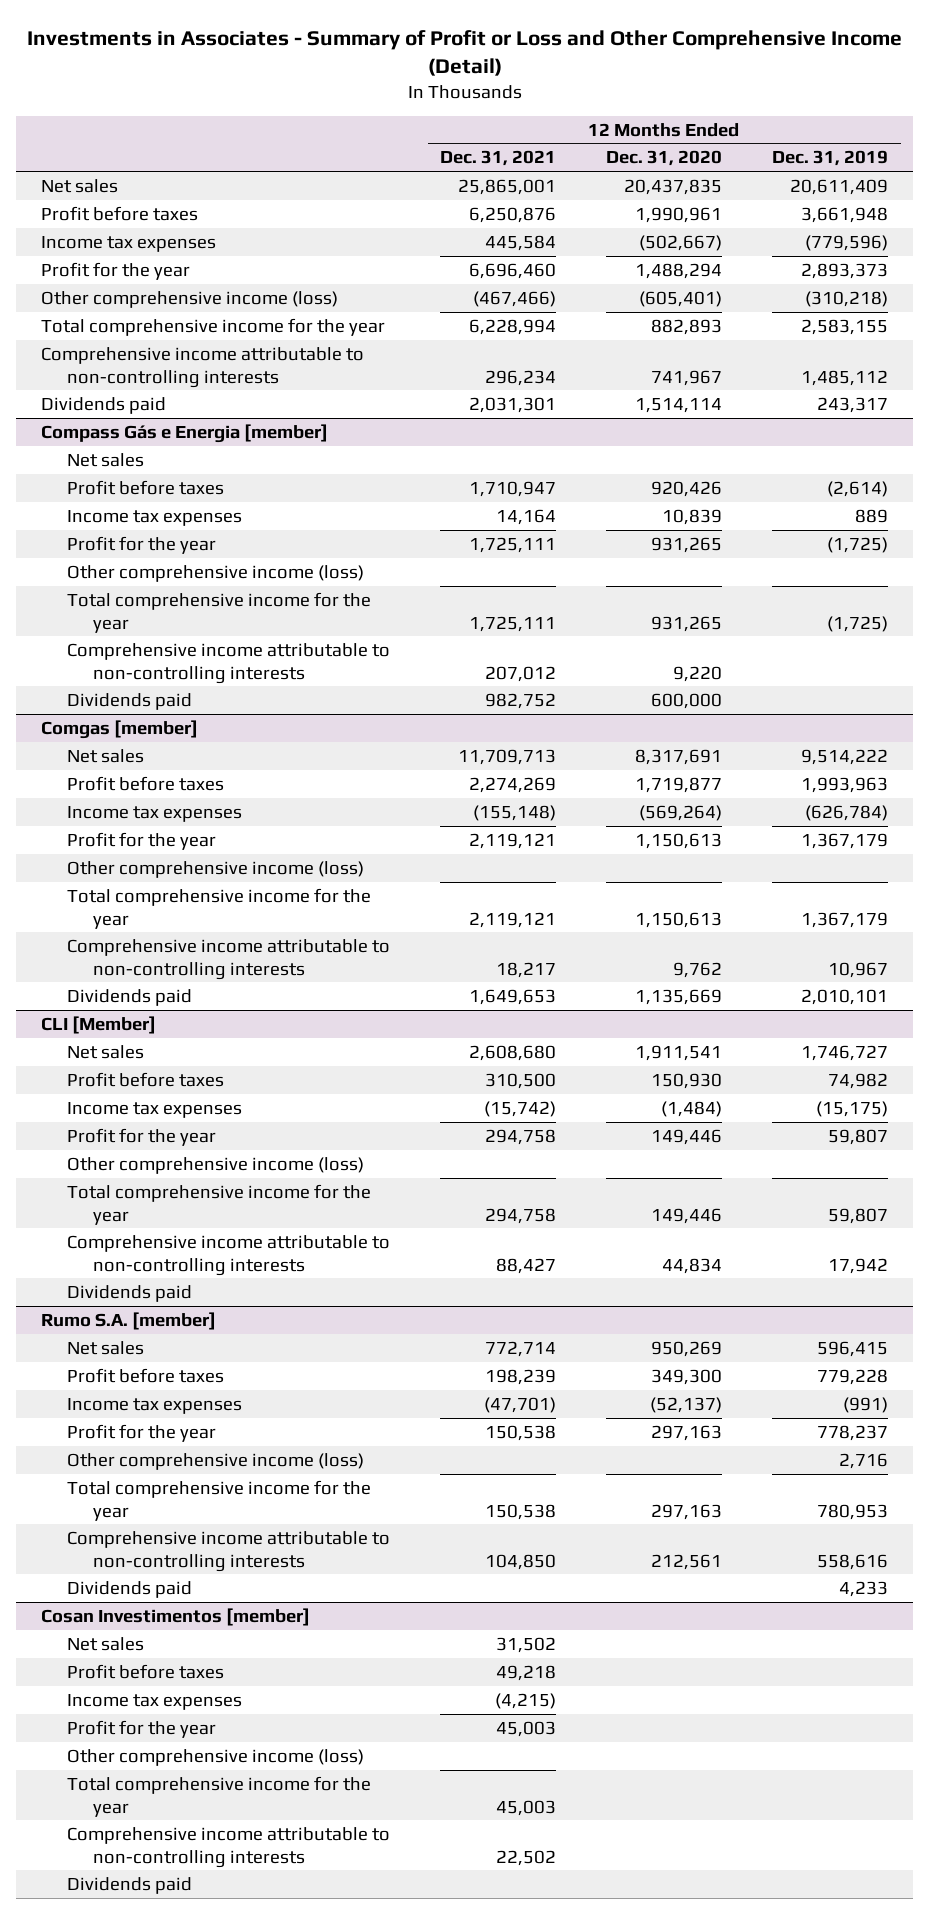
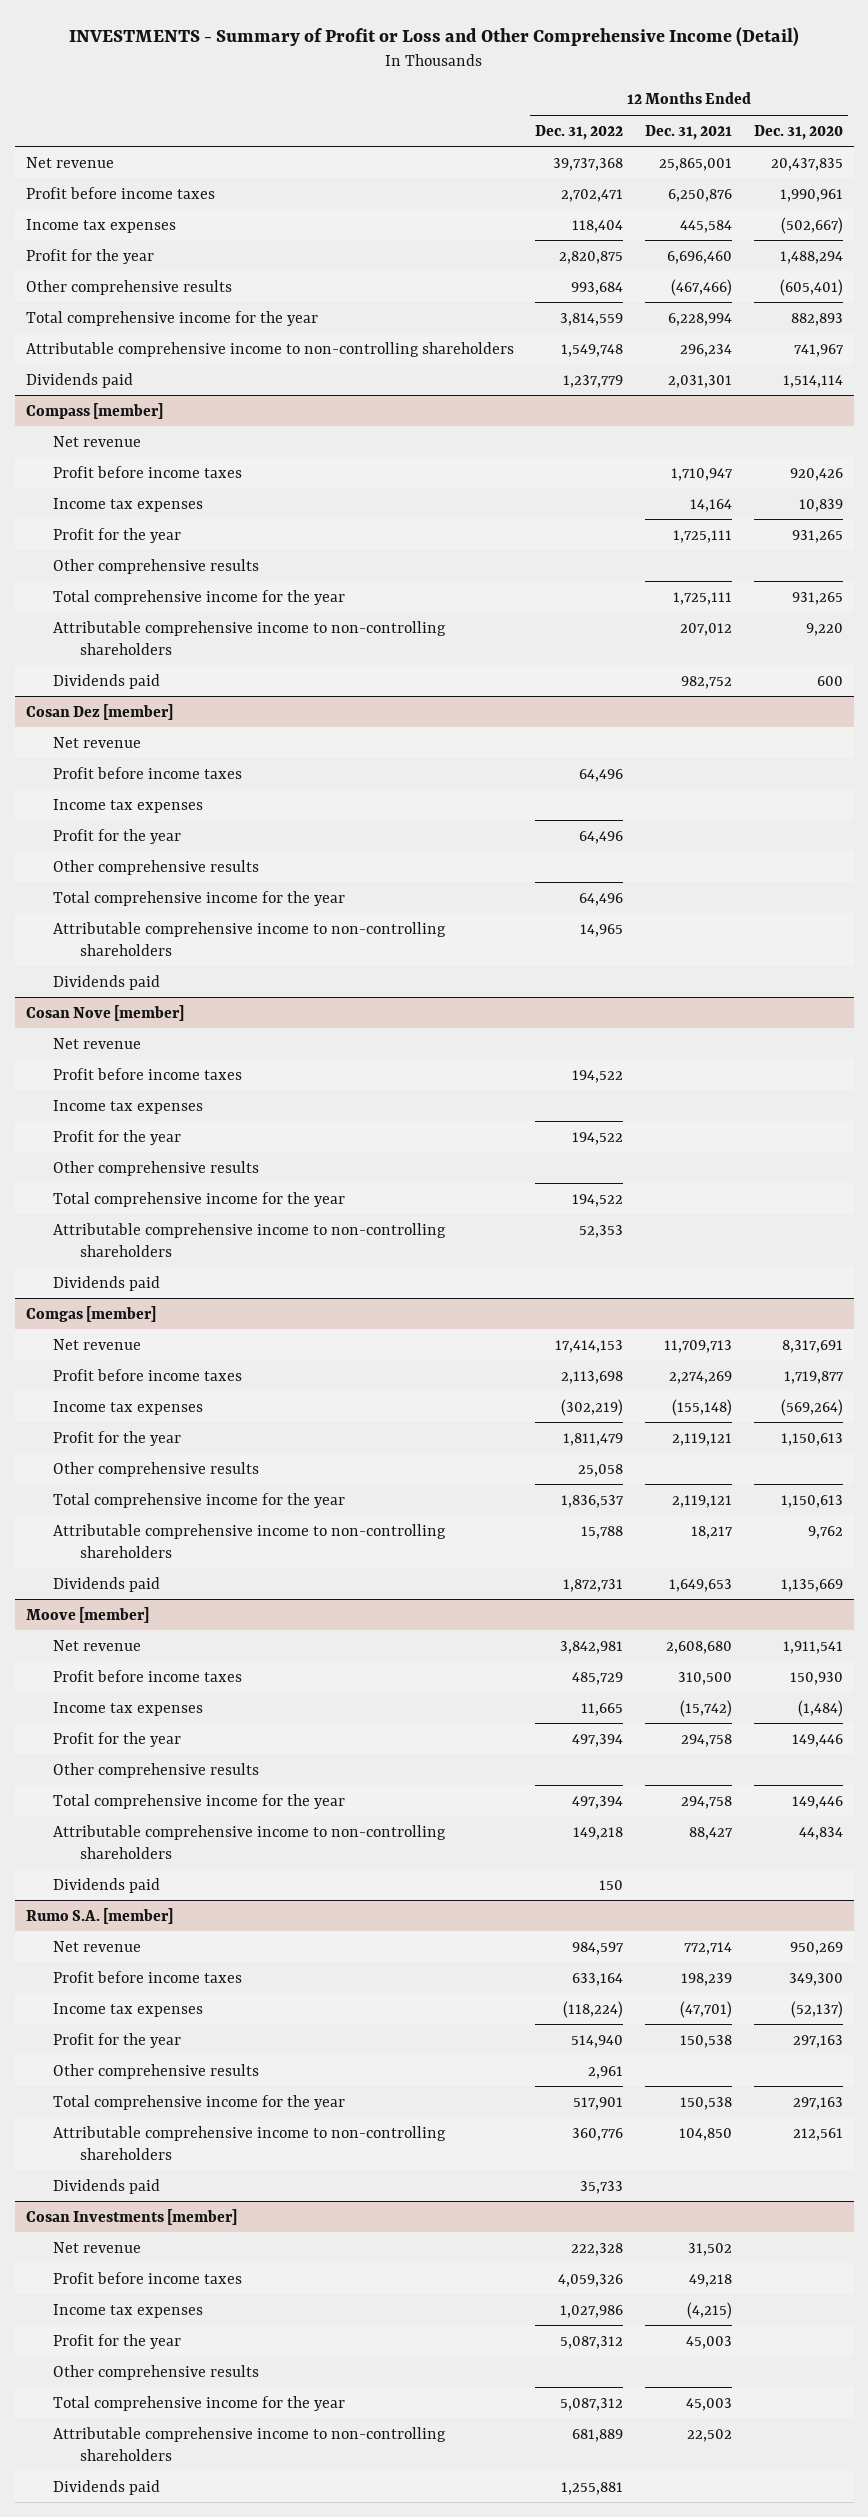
- Investments in Associates - Summary of Profit or Loss and Other Comprehensive Income (Detail)
+ INVESTMENTS - Summary of Profit or Loss and Other Comprehensive Income (Detail)
- | 12 Months Ended Dec. 31, 2021 | 12 Months Ended Dec. 31, 2020 | 12 Months Ended Dec. 31, 2019
+ | 12 Months Ended Dec. 31, 2022 | 12 Months Ended Dec. 31, 2021 | 12 Months Ended Dec. 31, 2020
- Net sales | 25,865,001 | 20,437,835 | 20,611,409
- Profit before taxes | 6,250,876 | 1,990,961 | 3,661,948
+ Net revenue | 39,737,368 | 25,865,001 | 20,437,835
+ Profit before income taxes | 2,702,471 | 6,250,876 | 1,990,961
- Other comprehensive income (loss) | (467,466) | (605,401) | (310,218)
+ Other comprehensive results | 993,684 | (467,466) | (605,401)
- Comprehensive income attributable to non-controlling interests | 296,234 | 741,967 | 1,485,112
+ Attributable comprehensive income to non-controlling shareholders | 1,549,748 | 296,234 | 741,967
- Compass Gás e Energia [member]
- Net sales
- Profit before taxes | 1,710,947 | 920,426 | (2,614)
+ Compass [member]
+ Net revenue
+ Profit before income taxes | | 1,710,947 | 920,426
- Other comprehensive income (loss)
+ Other comprehensive results
- Comprehensive income attributable to non-controlling interests | 207,012 | 9,220 |
- Dividends paid | 982,752 | 600,000 |
+ Attributable comprehensive income to non-controlling shareholders | | 207,012 | 9,220
+ Dividends paid | | 982,752 | 600
+ Cosan Dez [member]
+ Net revenue
+ Profit before income taxes | 64,496 | |
+ Income tax expenses
+ Profit for the year | 64,496 | |
+ Other comprehensive results
+ Total comprehensive income for the year | 64,496 | |
+ Attributable comprehensive income to non-controlling shareholders | 14,965 | |
+ Dividends paid
+ Cosan Nove [member]
+ Net revenue
+ Profit before income taxes | 194,522 | |
+ Income tax expenses
+ Profit for the year | 194,522 | |
+ Other comprehensive results
+ Total comprehensive income for the year | 194,522 | |
+ Attributable comprehensive income to non-controlling shareholders | 52,353 | |
+ Dividends paid
@ Comgas [member]
- Net sales | 11,709,713 | 8,317,691 | 9,514,222
- Profit before taxes | 2,274,269 | 1,719,877 | 1,993,963
+ Net revenue | 17,414,153 | 11,709,713 | 8,317,691
+ Profit before income taxes | 2,113,698 | 2,274,269 | 1,719,877
- Other comprehensive income (loss)
+ Other comprehensive results | 25,058 | |
- Comprehensive income attributable to non-controlling interests | 18,217 | 9,762 | 10,967
+ Attributable comprehensive income to non-controlling shareholders | 15,788 | 18,217 | 9,762
- CLI [Member]
- Net sales | 2,608,680 | 1,911,541 | 1,746,727
- Profit before taxes | 310,500 | 150,930 | 74,982
+ Moove [member]
+ Net revenue | 3,842,981 | 2,608,680 | 1,911,541
+ Profit before income taxes | 485,729 | 310,500 | 150,930
- Other comprehensive income (loss)
+ Other comprehensive results
- Comprehensive income attributable to non-controlling interests | 88,427 | 44,834 | 17,942
+ Attributable comprehensive income to non-controlling shareholders | 149,218 | 88,427 | 44,834
@ Rumo S.A. [member]
- Net sales | 772,714 | 950,269 | 596,415
- Profit before taxes | 198,239 | 349,300 | 779,228
+ Net revenue | 984,597 | 772,714 | 950,269
+ Profit before income taxes | 633,164 | 198,239 | 349,300
- Other comprehensive income (loss) | | | 2,716
+ Other comprehensive results | 2,961 | |
- Comprehensive income attributable to non-controlling interests | 104,850 | 212,561 | 558,616
+ Attributable comprehensive income to non-controlling shareholders | 360,776 | 104,850 | 212,561
- Cosan Investimentos [member]
- Net sales | 31,502 | |
- Profit before taxes | 49,218 | |
+ Cosan Investments [member]
+ Net revenue | 222,328 | 31,502 |
+ Profit before income taxes | 4,059,326 | 49,218 |
- Other comprehensive income (loss)
+ Other comprehensive results
- Comprehensive income attributable to non-controlling interests | 22,502 | |
+ Attributable comprehensive income to non-controlling shareholders | 681,889 | 22,502 |

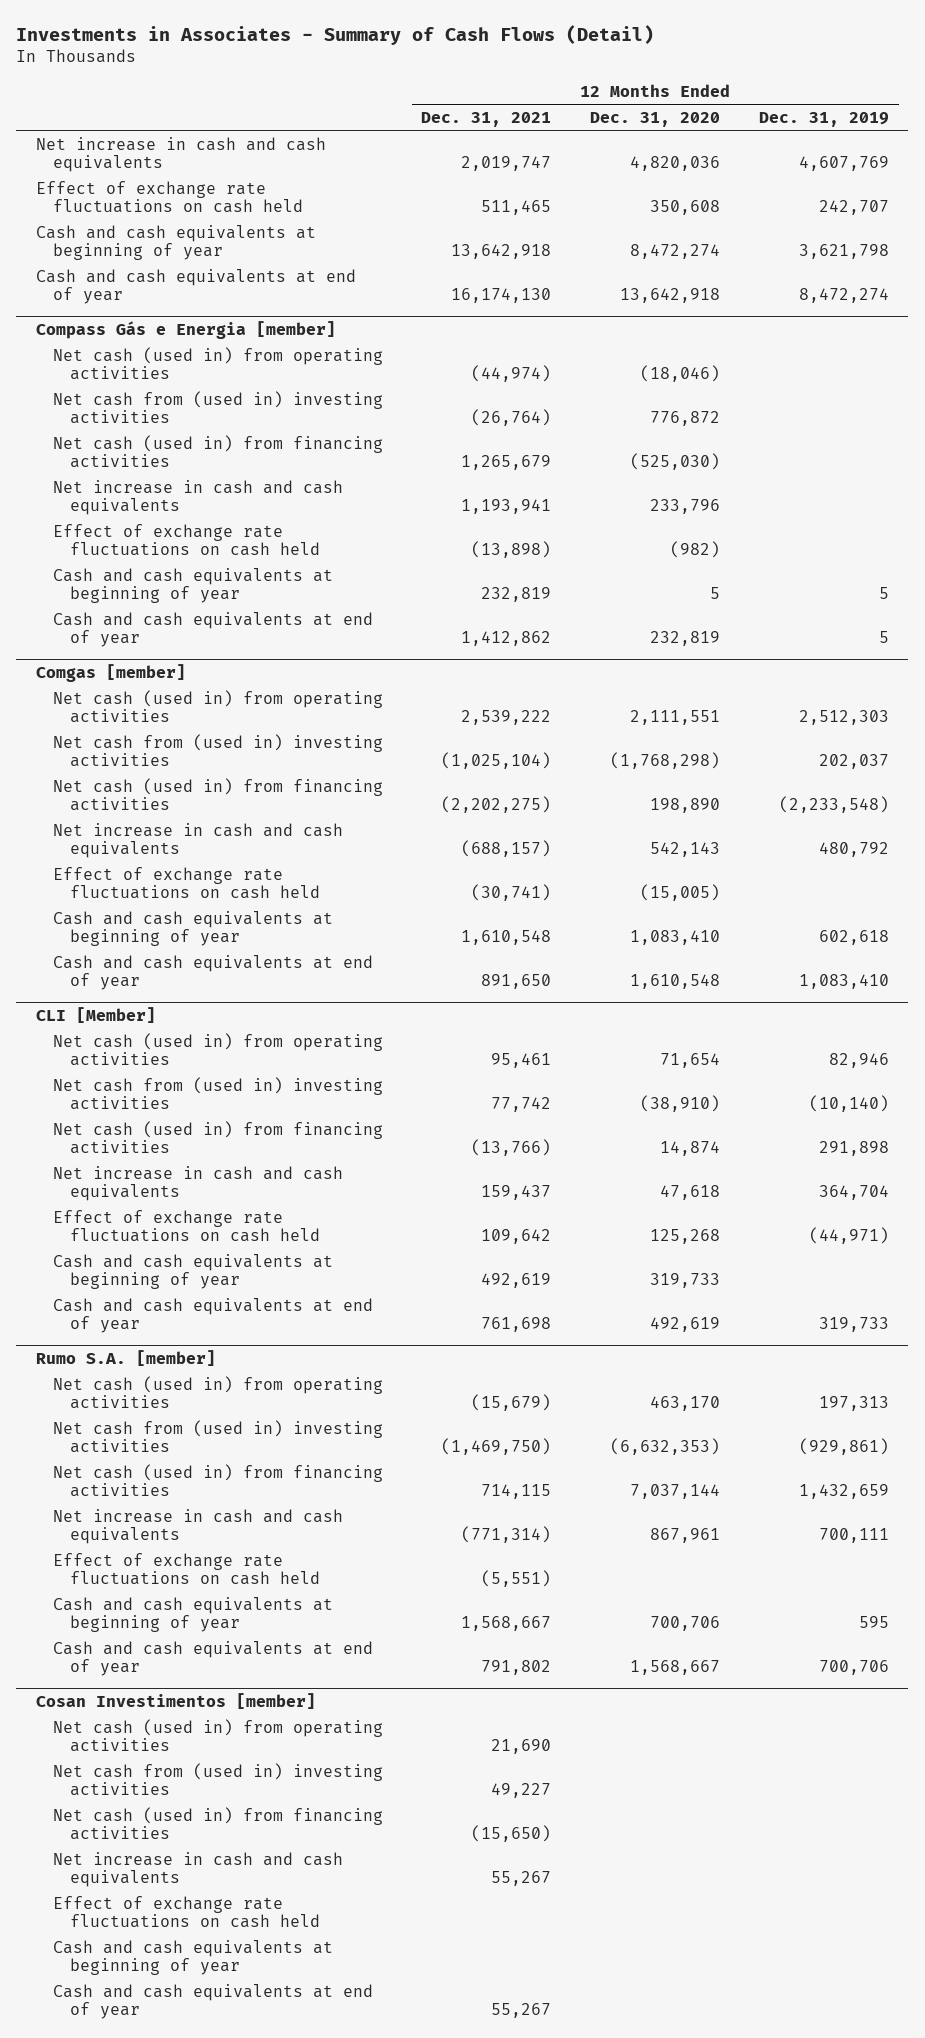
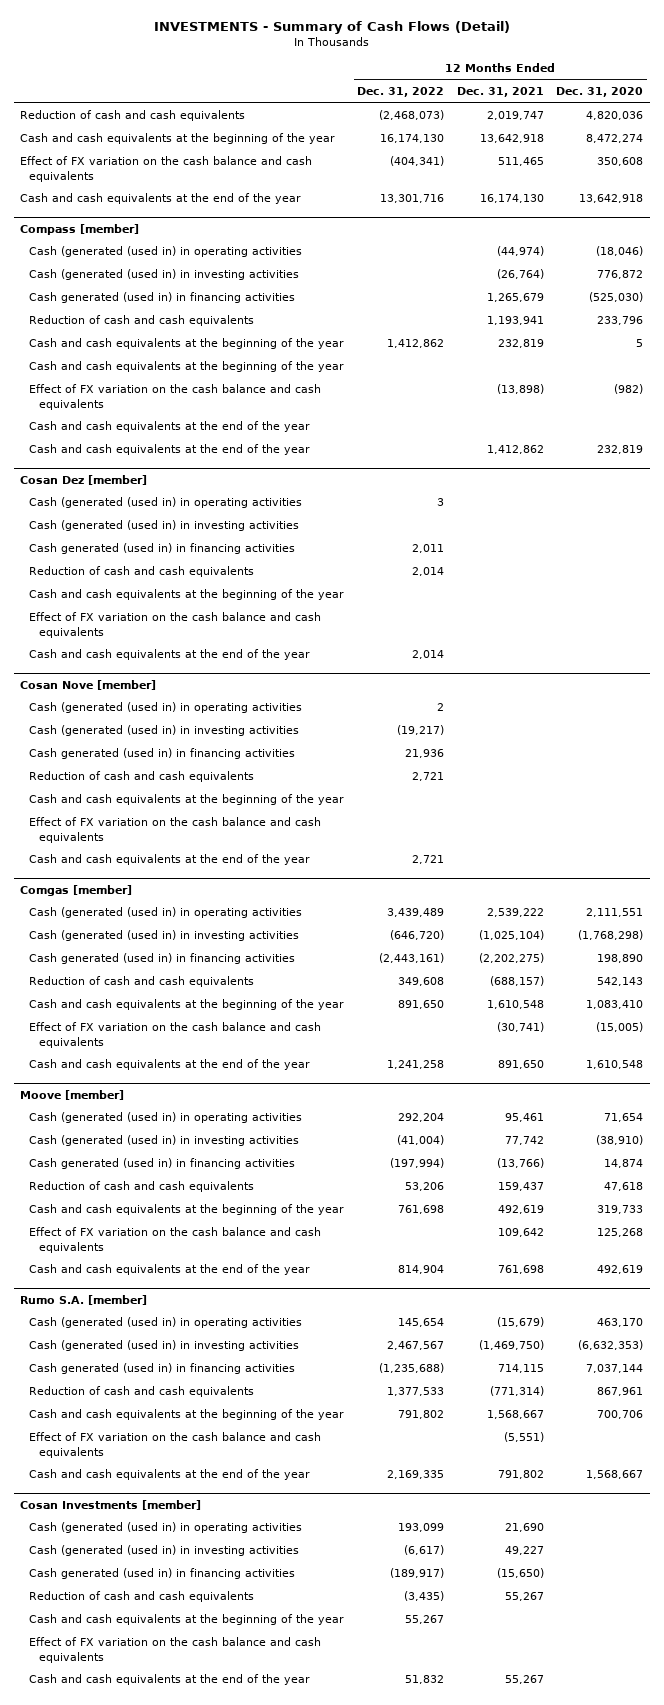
- Investments in Associates - Summary of Cash Flows (Detail)
+ INVESTMENTS - Summary of Cash Flows (Detail)
- | 12 Months Ended Dec. 31, 2021 | 12 Months Ended Dec. 31, 2020 | 12 Months Ended Dec. 31, 2019
+ | 12 Months Ended Dec. 31, 2022 | 12 Months Ended Dec. 31, 2021 | 12 Months Ended Dec. 31, 2020
- Net increase in cash and cash equivalents | 2,019,747 | 4,820,036 | 4,607,769
- Effect of exchange rate fluctuations on cash held | 511,465 | 350,608 | 242,707
- Cash and cash equivalents at beginning of year | 13,642,918 | 8,472,274 | 3,621,798
- Cash and cash equivalents at end of year | 16,174,130 | 13,642,918 | 8,472,274
- Compass Gás e Energia [member]
- Net cash (used in) from operating activities | (44,974) | (18,046) |
- Net cash from (used in) investing activities | (26,764) | 776,872 |
- Net cash (used in) from financing activities | 1,265,679 | (525,030) |
- Net increase in cash and cash equivalents | 1,193,941 | 233,796 |
- Effect of exchange rate fluctuations on cash held | (13,898) | (982) |
- Cash and cash equivalents at beginning of year | 232,819 | 5 | 5
- Cash and cash equivalents at end of year | 1,412,862 | 232,819 | 5
+ Reduction of cash and cash equivalents | (2,468,073) | 2,019,747 | 4,820,036
+ Cash and cash equivalents at the beginning of the year | 16,174,130 | 13,642,918 | 8,472,274
+ Effect of FX variation on the cash balance and cash equivalents | (404,341) | 511,465 | 350,608
+ Cash and cash equivalents at the end of the year | 13,301,716 | 16,174,130 | 13,642,918
+ Compass [member]
+ Cash (generated (used in) in operating activities | | (44,974) | (18,046)
+ Cash (generated (used in) in investing activities | | (26,764) | 776,872
+ Cash generated (used in) in financing activities | | 1,265,679 | (525,030)
+ Reduction of cash and cash equivalents | | 1,193,941 | 233,796
+ Cash and cash equivalents at the beginning of the year | 1,412,862 | 232,819 | 5
+ Cash and cash equivalents at the beginning of the year
+ Effect of FX variation on the cash balance and cash equivalents | | (13,898) | (982)
+ Cash and cash equivalents at the end of the year
+ Cash and cash equivalents at the end of the year | | 1,412,862 | 232,819
+ Cosan Dez [member]
+ Cash (generated (used in) in operating activities | 3 | |
+ Cash (generated (used in) in investing activities
+ Cash generated (used in) in financing activities | 2,011 | |
+ Reduction of cash and cash equivalents | 2,014 | |
+ Cash and cash equivalents at the beginning of the year
+ Effect of FX variation on the cash balance and cash equivalents
+ Cash and cash equivalents at the end of the year | 2,014 | |
+ Cosan Nove [member]
+ Cash (generated (used in) in operating activities | 2 | |
+ Cash (generated (used in) in investing activities | (19,217) | |
+ Cash generated (used in) in financing activities | 21,936 | |
+ Reduction of cash and cash equivalents | 2,721 | |
+ Cash and cash equivalents at the beginning of the year
+ Effect of FX variation on the cash balance and cash equivalents
+ Cash and cash equivalents at the end of the year | 2,721 | |
@ Comgas [member]
- Net cash (used in) from operating activities | 2,539,222 | 2,111,551 | 2,512,303
- Net cash from (used in) investing activities | (1,025,104) | (1,768,298) | 202,037
- Net cash (used in) from financing activities | (2,202,275) | 198,890 | (2,233,548)
- Net increase in cash and cash equivalents | (688,157) | 542,143 | 480,792
- Effect of exchange rate fluctuations on cash held | (30,741) | (15,005) |
- Cash and cash equivalents at beginning of year | 1,610,548 | 1,083,410 | 602,618
- Cash and cash equivalents at end of year | 891,650 | 1,610,548 | 1,083,410
- CLI [Member]
- Net cash (used in) from operating activities | 95,461 | 71,654 | 82,946
- Net cash from (used in) investing activities | 77,742 | (38,910) | (10,140)
- Net cash (used in) from financing activities | (13,766) | 14,874 | 291,898
- Net increase in cash and cash equivalents | 159,437 | 47,618 | 364,704
- Effect of exchange rate fluctuations on cash held | 109,642 | 125,268 | (44,971)
- Cash and cash equivalents at beginning of year | 492,619 | 319,733 |
- Cash and cash equivalents at end of year | 761,698 | 492,619 | 319,733
@ Comgas [member]
+ Cash (generated (used in) in operating activities | 3,439,489 | 2,539,222 | 2,111,551
+ Cash (generated (used in) in investing activities | (646,720) | (1,025,104) | (1,768,298)
+ Cash generated (used in) in financing activities | (2,443,161) | (2,202,275) | 198,890
+ Reduction of cash and cash equivalents | 349,608 | (688,157) | 542,143
+ Cash and cash equivalents at the beginning of the year | 891,650 | 1,610,548 | 1,083,410
+ Effect of FX variation on the cash balance and cash equivalents | | (30,741) | (15,005)
+ Cash and cash equivalents at the end of the year | 1,241,258 | 891,650 | 1,610,548
+ Moove [member]
+ Cash (generated (used in) in operating activities | 292,204 | 95,461 | 71,654
+ Cash (generated (used in) in investing activities | (41,004) | 77,742 | (38,910)
+ Cash generated (used in) in financing activities | (197,994) | (13,766) | 14,874
+ Reduction of cash and cash equivalents | 53,206 | 159,437 | 47,618
+ Cash and cash equivalents at the beginning of the year | 761,698 | 492,619 | 319,733
+ Effect of FX variation on the cash balance and cash equivalents | | 109,642 | 125,268
+ Cash and cash equivalents at the end of the year | 814,904 | 761,698 | 492,619
@ Rumo S.A. [member]
- Net cash (used in) from operating activities | (15,679) | 463,170 | 197,313
- Net cash from (used in) investing activities | (1,469,750) | (6,632,353) | (929,861)
- Net cash (used in) from financing activities | 714,115 | 7,037,144 | 1,432,659
- Net increase in cash and cash equivalents | (771,314) | 867,961 | 700,111
- Effect of exchange rate fluctuations on cash held | (5,551) | |
- Cash and cash equivalents at beginning of year | 1,568,667 | 700,706 | 595
- Cash and cash equivalents at end of year | 791,802 | 1,568,667 | 700,706
- Cosan Investimentos [member]
- Net cash (used in) from operating activities | 21,690 | |
- Net cash from (used in) investing activities | 49,227 | |
- Net cash (used in) from financing activities | (15,650) | |
- Net increase in cash and cash equivalents | 55,267 | |
- Effect of exchange rate fluctuations on cash held
- Cash and cash equivalents at beginning of year
- Cash and cash equivalents at end of year | 55,267 | |
@ Rumo S.A. [member]
+ Cash (generated (used in) in operating activities | 145,654 | (15,679) | 463,170
+ Cash (generated (used in) in investing activities | 2,467,567 | (1,469,750) | (6,632,353)
+ Cash generated (used in) in financing activities | (1,235,688) | 714,115 | 7,037,144
+ Reduction of cash and cash equivalents | 1,377,533 | (771,314) | 867,961
+ Cash and cash equivalents at the beginning of the year | 791,802 | 1,568,667 | 700,706
+ Effect of FX variation on the cash balance and cash equivalents | | (5,551) |
+ Cash and cash equivalents at the end of the year | 2,169,335 | 791,802 | 1,568,667
+ Cosan Investments [member]
+ Cash (generated (used in) in operating activities | 193,099 | 21,690 |
+ Cash (generated (used in) in investing activities | (6,617) | 49,227 |
+ Cash generated (used in) in financing activities | (189,917) | (15,650) |
+ Reduction of cash and cash equivalents | (3,435) | 55,267 |
+ Cash and cash equivalents at the beginning of the year | 55,267 | |
+ Effect of FX variation on the cash balance and cash equivalents
+ Cash and cash equivalents at the end of the year | 51,832 | 55,267 |

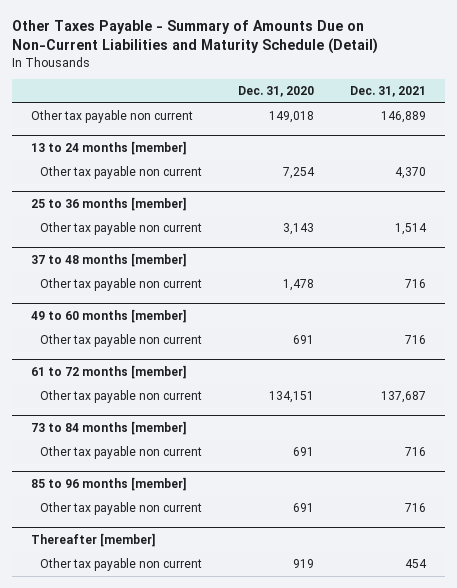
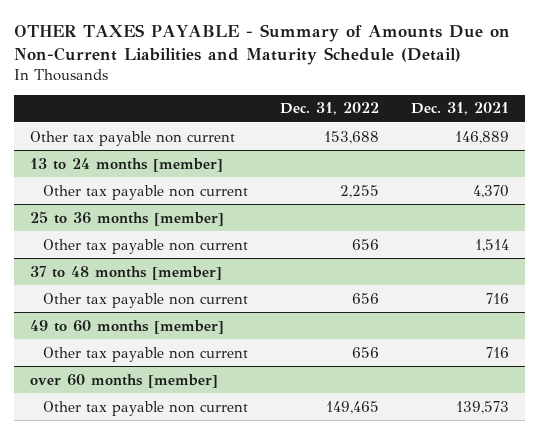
- Other Taxes Payable - Summary of Amounts Due on Non-Current Liabilities and Maturity Schedule (Detail)
+ OTHER TAXES PAYABLE - Summary of Amounts Due on Non-Current Liabilities and Maturity Schedule (Detail)
- | Dec. 31, 2020 | Dec. 31, 2021
+ | Dec. 31, 2022 | Dec. 31, 2021
- 61 to 72 months [member]
- Other tax payable non current | 134,151 | 137,687
- 73 to 84 months [member]
- Other tax payable non current | 691 | 716
- 85 to 96 months [member]
- Other tax payable non current | 691 | 716
- Thereafter [member]
- Other tax payable non current | 919 | 454
+ over 60 months [member]
+ Other tax payable non current | 149,465 | 139,573

